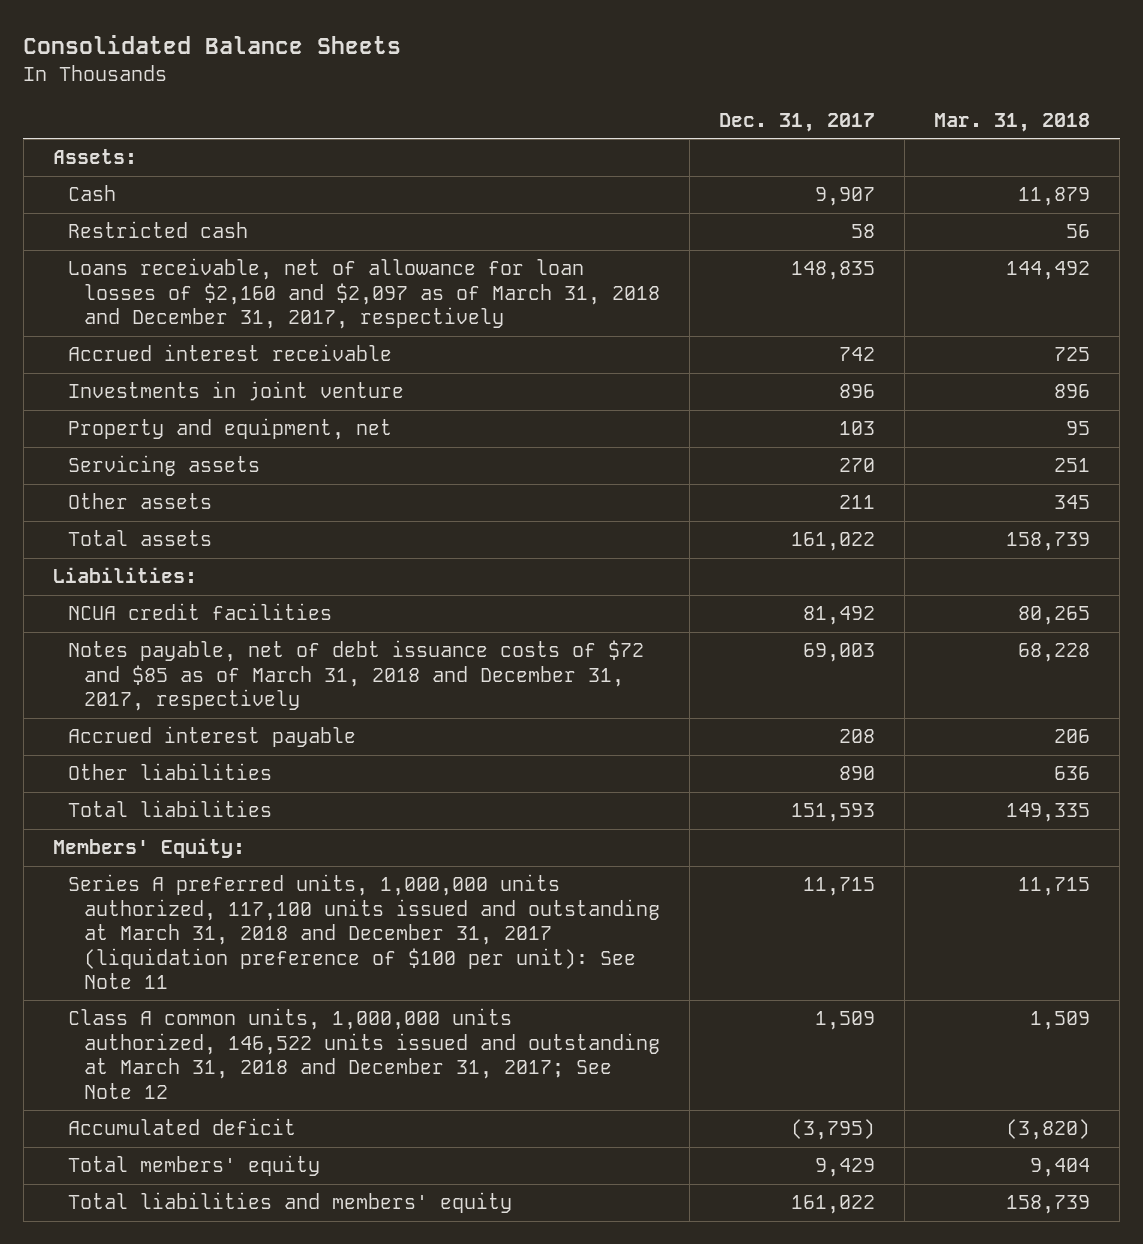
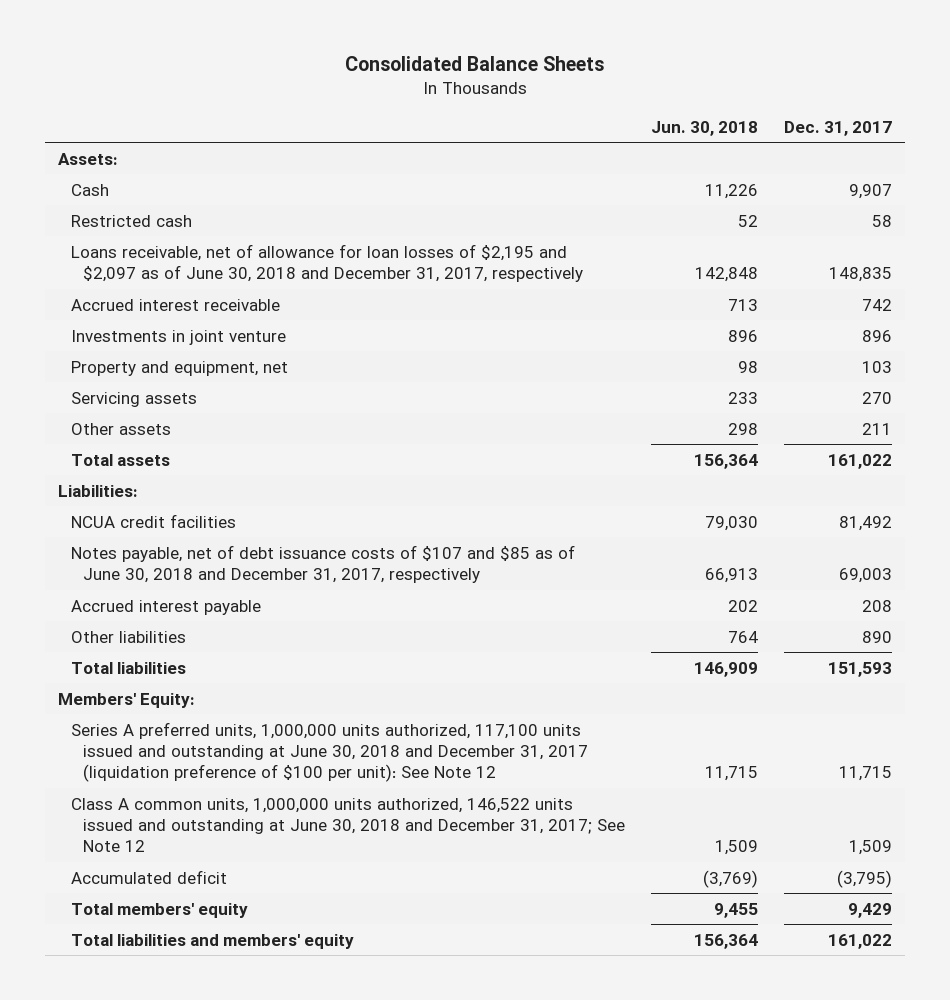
- | Dec. 31, 2017 | Mar. 31, 2018
+ | Jun. 30, 2018 | Dec. 31, 2017
- Loans receivable, net of allowance for loan losses of $2,160 and $2,097 as of March 31, 2018 and December 31, 2017, respectively | 148,835 | 144,492
+ Loans receivable, net of allowance for loan losses of $2,195 and $2,097 as of June 30, 2018 and December 31, 2017, respectively | 142,848 | 148,835
- Notes payable, net of debt issuance costs of $72 and $85 as of March 31, 2018 and December 31, 2017, respectively | 69,003 | 68,228
+ Notes payable, net of debt issuance costs of $107 and $85 as of June 30, 2018 and December 31, 2017, respectively | 66,913 | 69,003
- Series A preferred units, 1,000,000 units authorized, 117,100 units issued and outstanding at March 31, 2018 and December 31, 2017 (liquidation preference of $100 per unit): See Note 11 | 11,715 | 11,715
- Class A common units, 1,000,000 units authorized, 146,522 units issued and outstanding at March 31, 2018 and December 31, 2017; See Note 12 | 1,509 | 1,509
+ Series A preferred units, 1,000,000 units authorized, 117,100 units issued and outstanding at June 30, 2018 and December 31, 2017 (liquidation preference of $100 per unit): See Note 12 | 11,715 | 11,715
+ Class A common units, 1,000,000 units authorized, 146,522 units issued and outstanding at June 30, 2018 and December 31, 2017; See Note 12 | 1,509 | 1,509

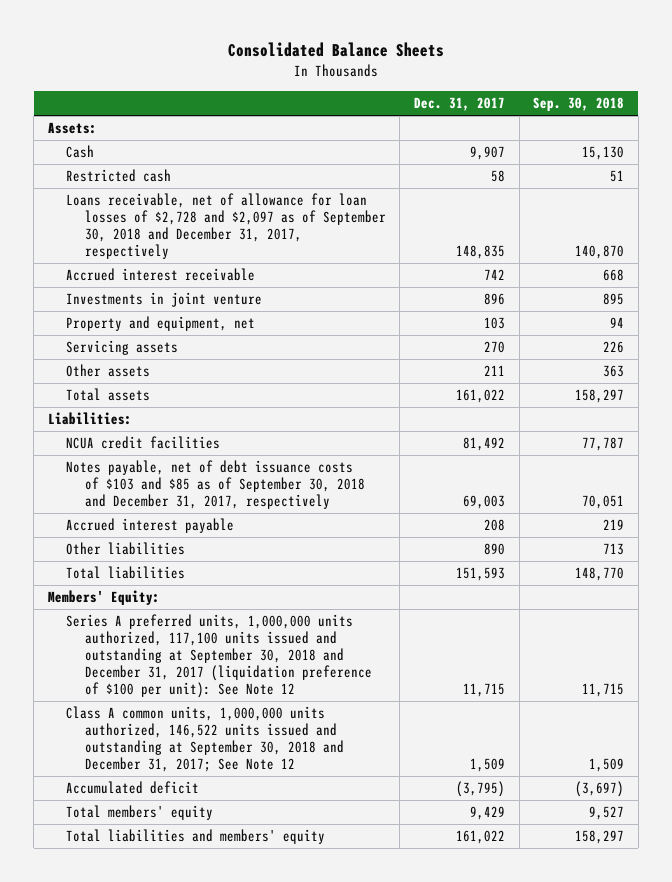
- | Jun. 30, 2018 | Dec. 31, 2017
+ | Dec. 31, 2017 | Sep. 30, 2018
- Loans receivable, net of allowance for loan losses of $2,195 and $2,097 as of June 30, 2018 and December 31, 2017, respectively | 142,848 | 148,835
+ Loans receivable, net of allowance for loan losses of $2,728 and $2,097 as of September 30, 2018 and December 31, 2017, respectively | 148,835 | 140,870
- Notes payable, net of debt issuance costs of $107 and $85 as of June 30, 2018 and December 31, 2017, respectively | 66,913 | 69,003
+ Notes payable, net of debt issuance costs of $103 and $85 as of September 30, 2018 and December 31, 2017, respectively | 69,003 | 70,051
- Series A preferred units, 1,000,000 units authorized, 117,100 units issued and outstanding at June 30, 2018 and December 31, 2017 (liquidation preference of $100 per unit): See Note 12 | 11,715 | 11,715
- Class A common units, 1,000,000 units authorized, 146,522 units issued and outstanding at June 30, 2018 and December 31, 2017; See Note 12 | 1,509 | 1,509
+ Series A preferred units, 1,000,000 units authorized, 117,100 units issued and outstanding at September 30, 2018 and December 31, 2017 (liquidation preference of $100 per unit): See Note 12 | 11,715 | 11,715
+ Class A common units, 1,000,000 units authorized, 146,522 units issued and outstanding at September 30, 2018 and December 31, 2017; See Note 12 | 1,509 | 1,509

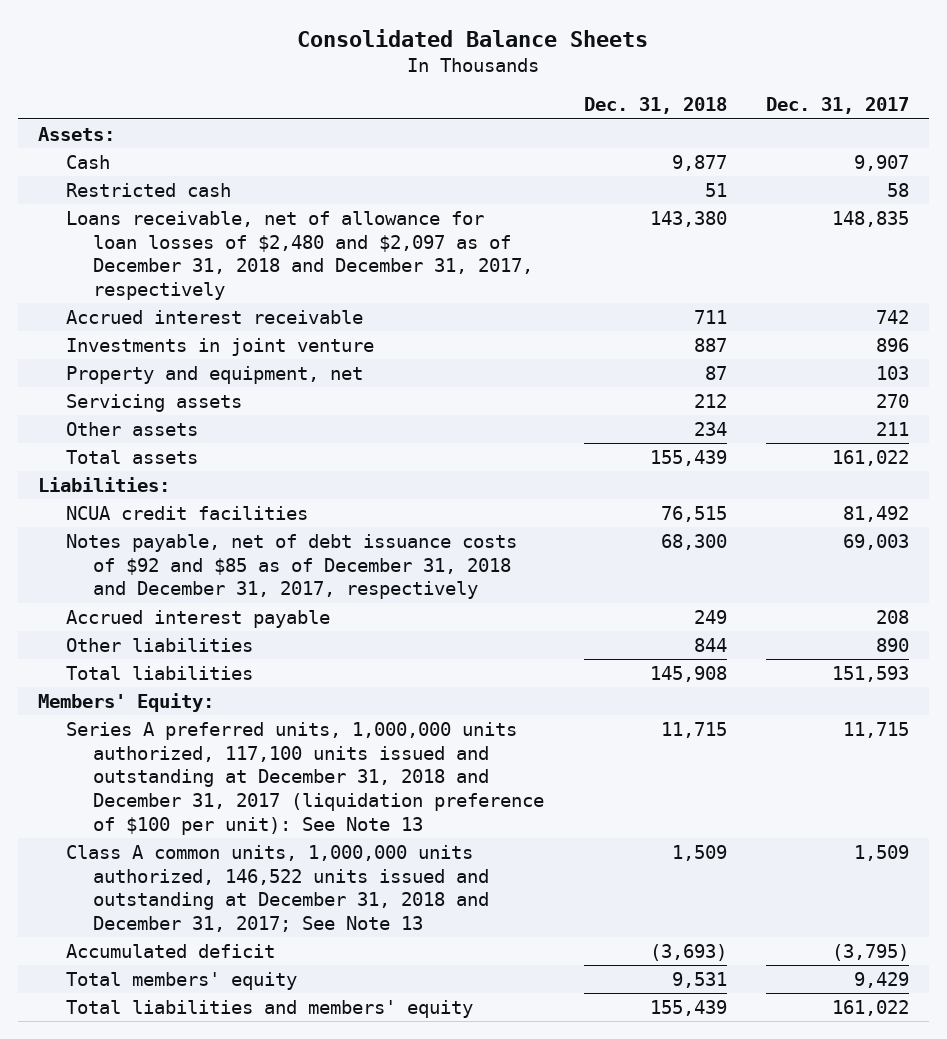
- | Dec. 31, 2017 | Sep. 30, 2018
+ | Dec. 31, 2018 | Dec. 31, 2017
- Loans receivable, net of allowance for loan losses of $2,728 and $2,097 as of September 30, 2018 and December 31, 2017, respectively | 148,835 | 140,870
+ Loans receivable, net of allowance for loan losses of $2,480 and $2,097 as of December 31, 2018 and December 31, 2017, respectively | 143,380 | 148,835
- Notes payable, net of debt issuance costs of $103 and $85 as of September 30, 2018 and December 31, 2017, respectively | 69,003 | 70,051
+ Notes payable, net of debt issuance costs of $92 and $85 as of December 31, 2018 and December 31, 2017, respectively | 68,300 | 69,003
- Series A preferred units, 1,000,000 units authorized, 117,100 units issued and outstanding at September 30, 2018 and December 31, 2017 (liquidation preference of $100 per unit): See Note 12 | 11,715 | 11,715
- Class A common units, 1,000,000 units authorized, 146,522 units issued and outstanding at September 30, 2018 and December 31, 2017; See Note 12 | 1,509 | 1,509
+ Series A preferred units, 1,000,000 units authorized, 117,100 units issued and outstanding at December 31, 2018 and December 31, 2017 (liquidation preference of $100 per unit): See Note 13 | 11,715 | 11,715
+ Class A common units, 1,000,000 units authorized, 146,522 units issued and outstanding at December 31, 2018 and December 31, 2017; See Note 13 | 1,509 | 1,509

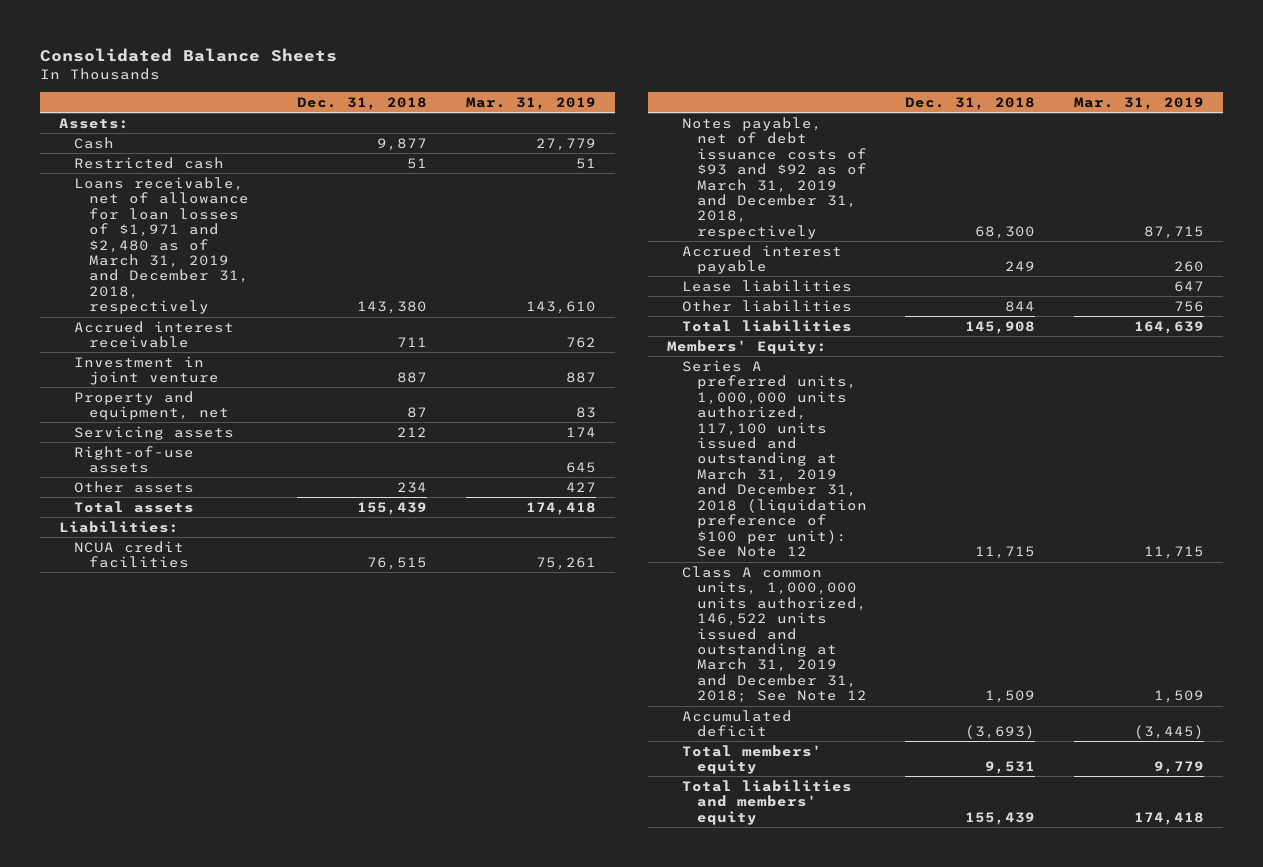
- | Dec. 31, 2018 | Dec. 31, 2017
+ | Dec. 31, 2018 | Mar. 31, 2019
- Loans receivable, net of allowance for loan losses of $2,480 and $2,097 as of December 31, 2018 and December 31, 2017, respectively | 143,380 | 148,835
+ Loans receivable, net of allowance for loan losses of $1,971 and $2,480 as of March 31, 2019 and December 31, 2018, respectively | 143,380 | 143,610
- Investments in joint venture | 887 | 896
+ Investment in joint venture | 887 | 887
+ Right-of-use assets | | 645
- Notes payable, net of debt issuance costs of $92 and $85 as of December 31, 2018 and December 31, 2017, respectively | 68,300 | 69,003
+ Notes payable, net of debt issuance costs of $93 and $92 as of March 31, 2019 and December 31, 2018, respectively | 68,300 | 87,715
+ Lease liabilities | | 647
- Series A preferred units, 1,000,000 units authorized, 117,100 units issued and outstanding at December 31, 2018 and December 31, 2017 (liquidation preference of $100 per unit): See Note 13 | 11,715 | 11,715
- Class A common units, 1,000,000 units authorized, 146,522 units issued and outstanding at December 31, 2018 and December 31, 2017; See Note 13 | 1,509 | 1,509
+ Series A preferred units, 1,000,000 units authorized, 117,100 units issued and outstanding at March 31, 2019 and December 31, 2018 (liquidation preference of $100 per unit): See Note 12 | 11,715 | 11,715
+ Class A common units, 1,000,000 units authorized, 146,522 units issued and outstanding at March 31, 2019 and December 31, 2018; See Note 12 | 1,509 | 1,509

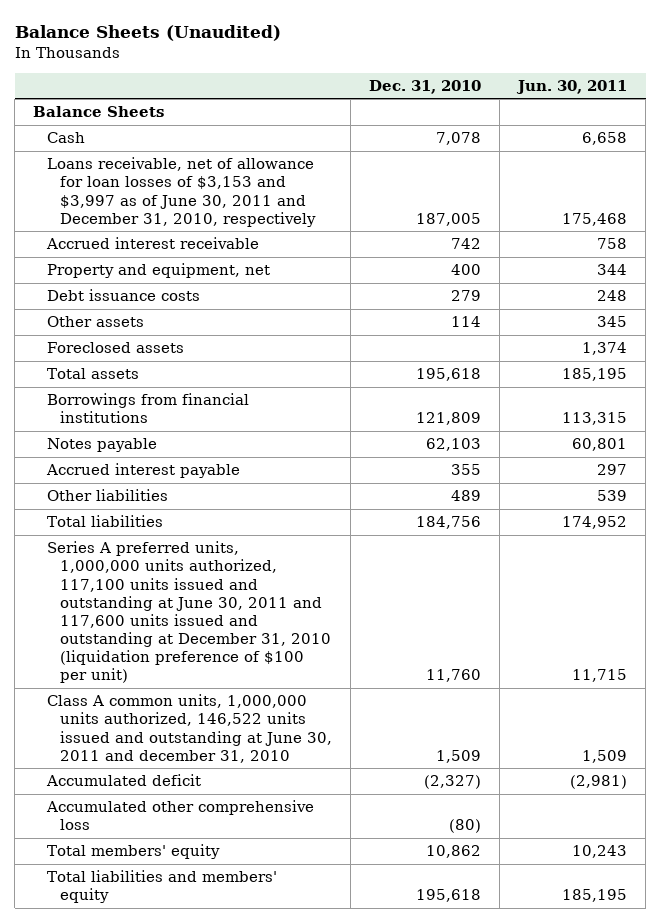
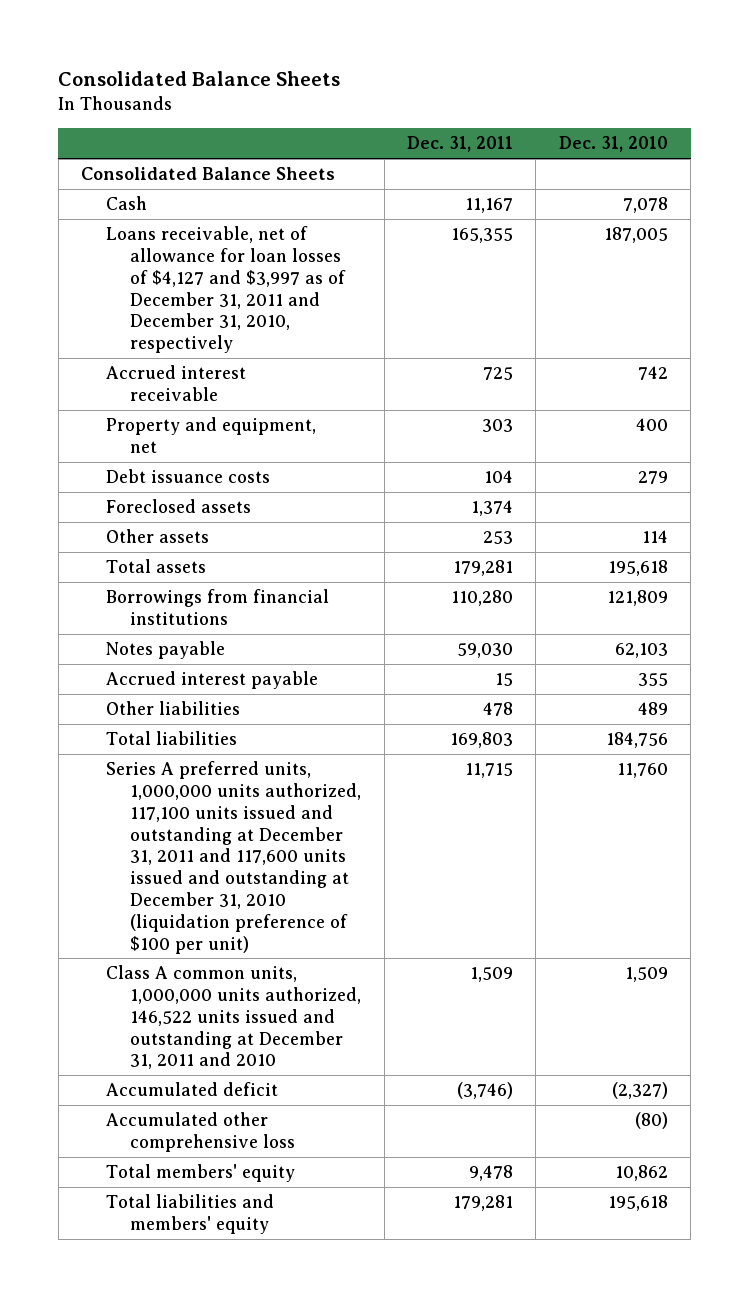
- Balance Sheets (Unaudited)
+ Consolidated Balance Sheets
- | Dec. 31, 2010 | Jun. 30, 2011
+ | Dec. 31, 2011 | Dec. 31, 2010
- Balance Sheets
+ Consolidated Balance Sheets
- Loans receivable, net of allowance for loan losses of $3,153 and $3,997 as of June 30, 2011 and December 31, 2010, respectively | 187,005 | 175,468
+ Loans receivable, net of allowance for loan losses of $4,127 and $3,997 as of December 31, 2011 and December 31, 2010, respectively | 165,355 | 187,005
moved down: Other assets | 253 | 114
- Series A preferred units, 1,000,000 units authorized, 117,100 units issued and outstanding at June 30, 2011 and 117,600 units issued and outstanding at December 31, 2010 (liquidation preference of $100 per unit) | 11,760 | 11,715
- Class A common units, 1,000,000 units authorized, 146,522 units issued and outstanding at June 30, 2011 and december 31, 2010 | 1,509 | 1,509
+ Series A preferred units, 1,000,000 units authorized, 117,100 units issued and outstanding at December 31, 2011 and 117,600 units issued and outstanding at December 31, 2010 (liquidation preference of $100 per unit) | 11,715 | 11,760
+ Class A common units, 1,000,000 units authorized, 146,522 units issued and outstanding at December 31, 2011 and 2010 | 1,509 | 1,509

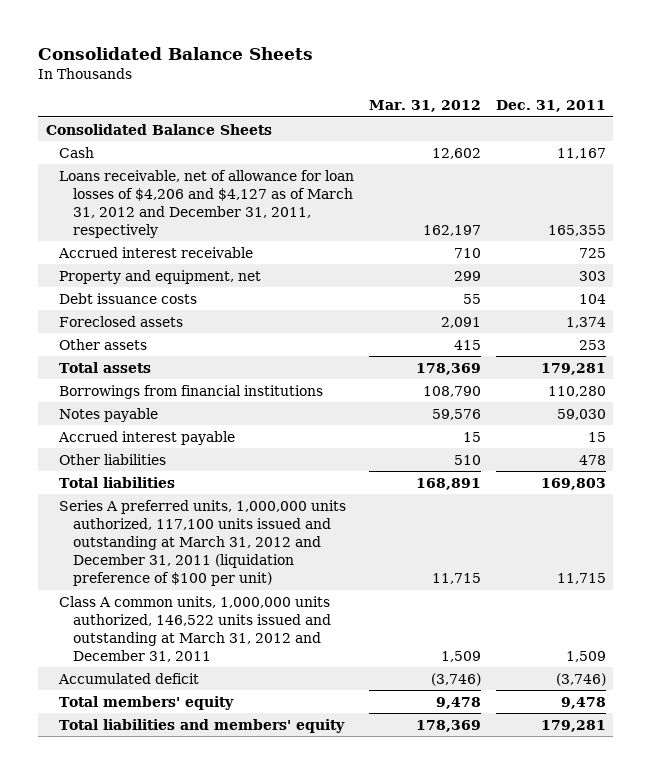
- | Dec. 31, 2011 | Dec. 31, 2010
+ | Mar. 31, 2012 | Dec. 31, 2011
- Loans receivable, net of allowance for loan losses of $4,127 and $3,997 as of December 31, 2011 and December 31, 2010, respectively | 165,355 | 187,005
+ Loans receivable, net of allowance for loan losses of $4,206 and $4,127 as of March 31, 2012 and December 31, 2011, respectively | 162,197 | 165,355
- Series A preferred units, 1,000,000 units authorized, 117,100 units issued and outstanding at December 31, 2011 and 117,600 units issued and outstanding at December 31, 2010 (liquidation preference of $100 per unit) | 11,715 | 11,760
- Class A common units, 1,000,000 units authorized, 146,522 units issued and outstanding at December 31, 2011 and 2010 | 1,509 | 1,509
+ Series A preferred units, 1,000,000 units authorized, 117,100 units issued and outstanding at March 31, 2012 and December 31, 2011 (liquidation preference of $100 per unit) | 11,715 | 11,715
+ Class A common units, 1,000,000 units authorized, 146,522 units issued and outstanding at March 31, 2012 and December 31, 2011 | 1,509 | 1,509
- Accumulated other comprehensive loss | | (80)

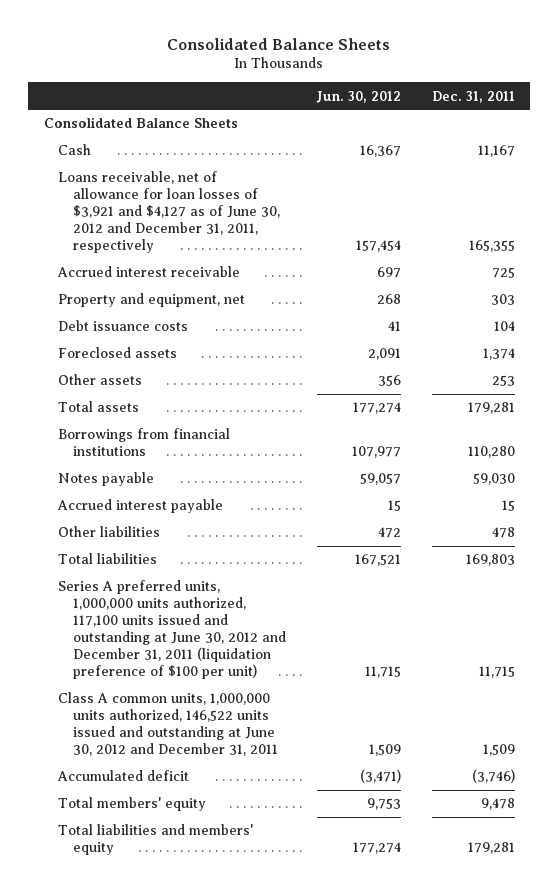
- | Mar. 31, 2012 | Dec. 31, 2011
+ | Jun. 30, 2012 | Dec. 31, 2011
- Loans receivable, net of allowance for loan losses of $4,206 and $4,127 as of March 31, 2012 and December 31, 2011, respectively | 162,197 | 165,355
+ Loans receivable, net of allowance for loan losses of $3,921 and $4,127 as of June 30, 2012 and December 31, 2011, respectively | 157,454 | 165,355
- Series A preferred units, 1,000,000 units authorized, 117,100 units issued and outstanding at March 31, 2012 and December 31, 2011 (liquidation preference of $100 per unit) | 11,715 | 11,715
- Class A common units, 1,000,000 units authorized, 146,522 units issued and outstanding at March 31, 2012 and December 31, 2011 | 1,509 | 1,509
+ Series A preferred units, 1,000,000 units authorized, 117,100 units issued and outstanding at June 30, 2012 and December 31, 2011 (liquidation preference of $100 per unit) | 11,715 | 11,715
+ Class A common units, 1,000,000 units authorized, 146,522 units issued and outstanding at June 30, 2012 and December 31, 2011 | 1,509 | 1,509

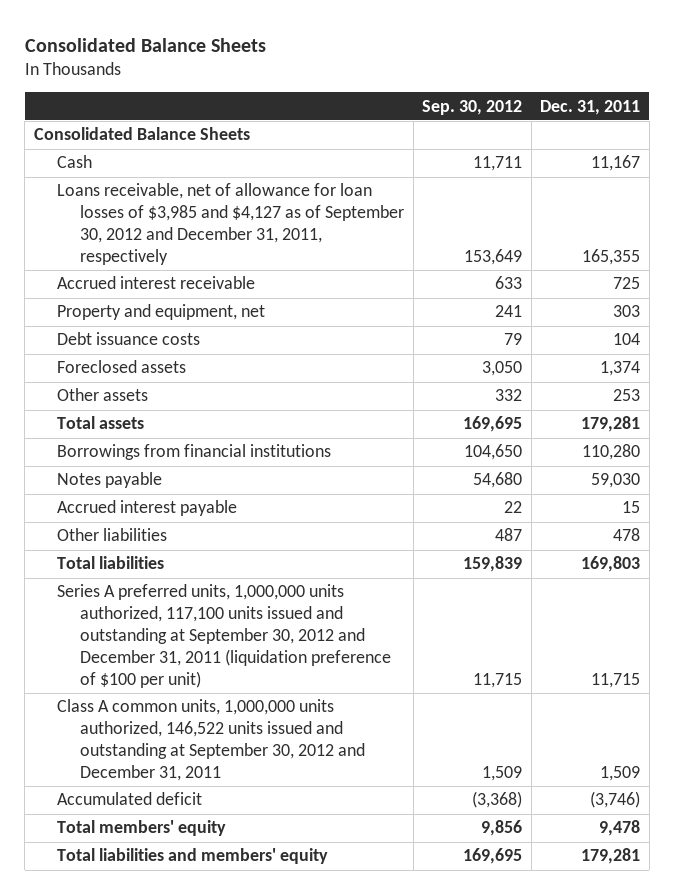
- | Jun. 30, 2012 | Dec. 31, 2011
+ | Sep. 30, 2012 | Dec. 31, 2011
- Loans receivable, net of allowance for loan losses of $3,921 and $4,127 as of June 30, 2012 and December 31, 2011, respectively | 157,454 | 165,355
+ Loans receivable, net of allowance for loan losses of $3,985 and $4,127 as of September 30, 2012 and December 31, 2011, respectively | 153,649 | 165,355
- Series A preferred units, 1,000,000 units authorized, 117,100 units issued and outstanding at June 30, 2012 and December 31, 2011 (liquidation preference of $100 per unit) | 11,715 | 11,715
- Class A common units, 1,000,000 units authorized, 146,522 units issued and outstanding at June 30, 2012 and December 31, 2011 | 1,509 | 1,509
+ Series A preferred units, 1,000,000 units authorized, 117,100 units issued and outstanding at September 30, 2012 and December 31, 2011 (liquidation preference of $100 per unit) | 11,715 | 11,715
+ Class A common units, 1,000,000 units authorized, 146,522 units issued and outstanding at September 30, 2012 and December 31, 2011 | 1,509 | 1,509

